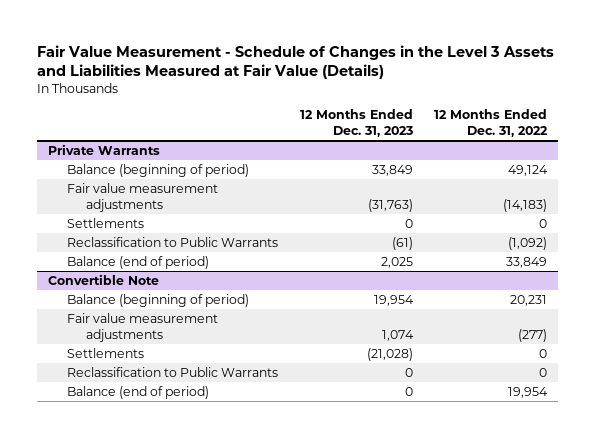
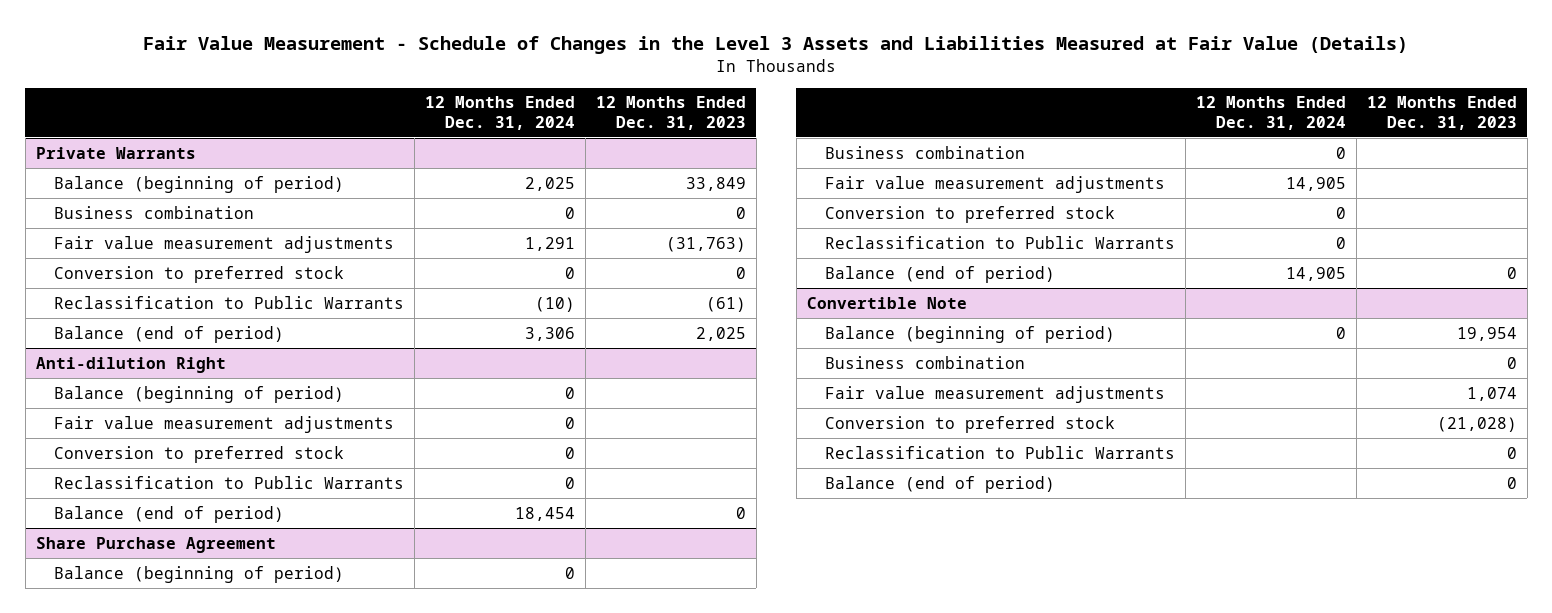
- | 12 Months Ended Dec. 31, 2023 | 12 Months Ended Dec. 31, 2022
+ | 12 Months Ended Dec. 31, 2024 | 12 Months Ended Dec. 31, 2023
@ Private Warrants
+ Business combination | 0 | 0
- Settlements | 0 | 0
+ Conversion to preferred stock | 0 | 0
+ Anti-dilution Right
+ Balance (beginning of period) | 0 |
+ Fair value measurement adjustments | 0 |
+ Conversion to preferred stock | 0 |
+ Reclassification to Public Warrants | 0 |
+ Balance (end of period) | 18,454 | 0
+ Share Purchase Agreement
+ Balance (beginning of period) | 0 |
+ Business combination | 0 |
+ Fair value measurement adjustments | 14,905 |
+ Conversion to preferred stock | 0 |
+ Reclassification to Public Warrants | 0 |
+ Balance (end of period) | 14,905 | 0
@ Convertible Note
+ Business combination | | 0
- Settlements | (21,028) | 0
+ Conversion to preferred stock | | (21,028)

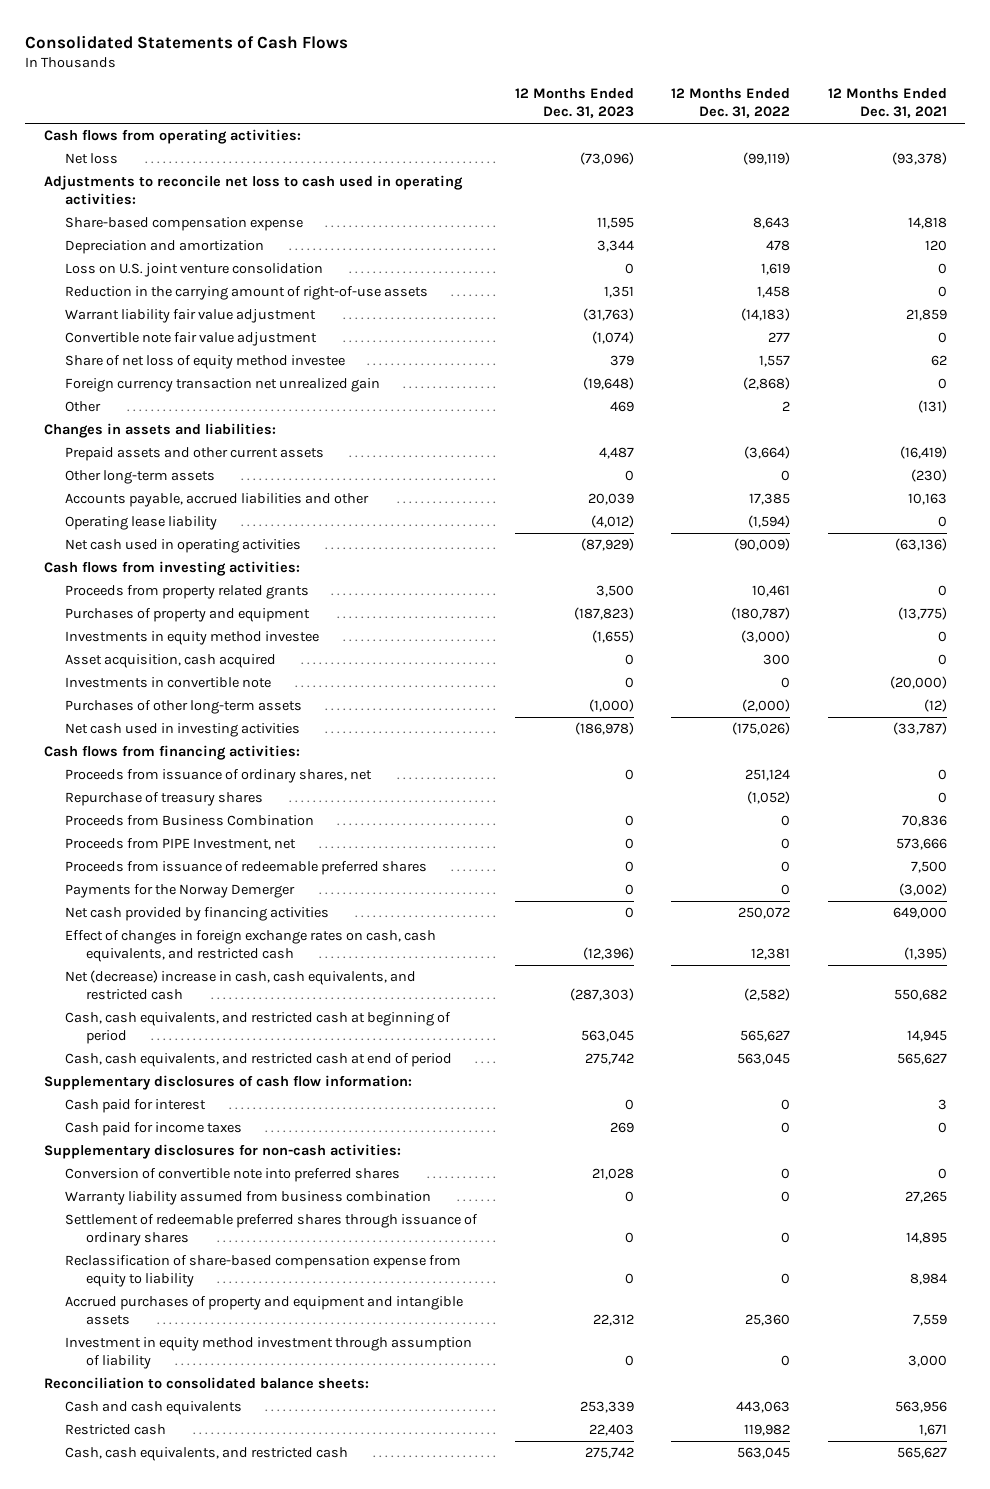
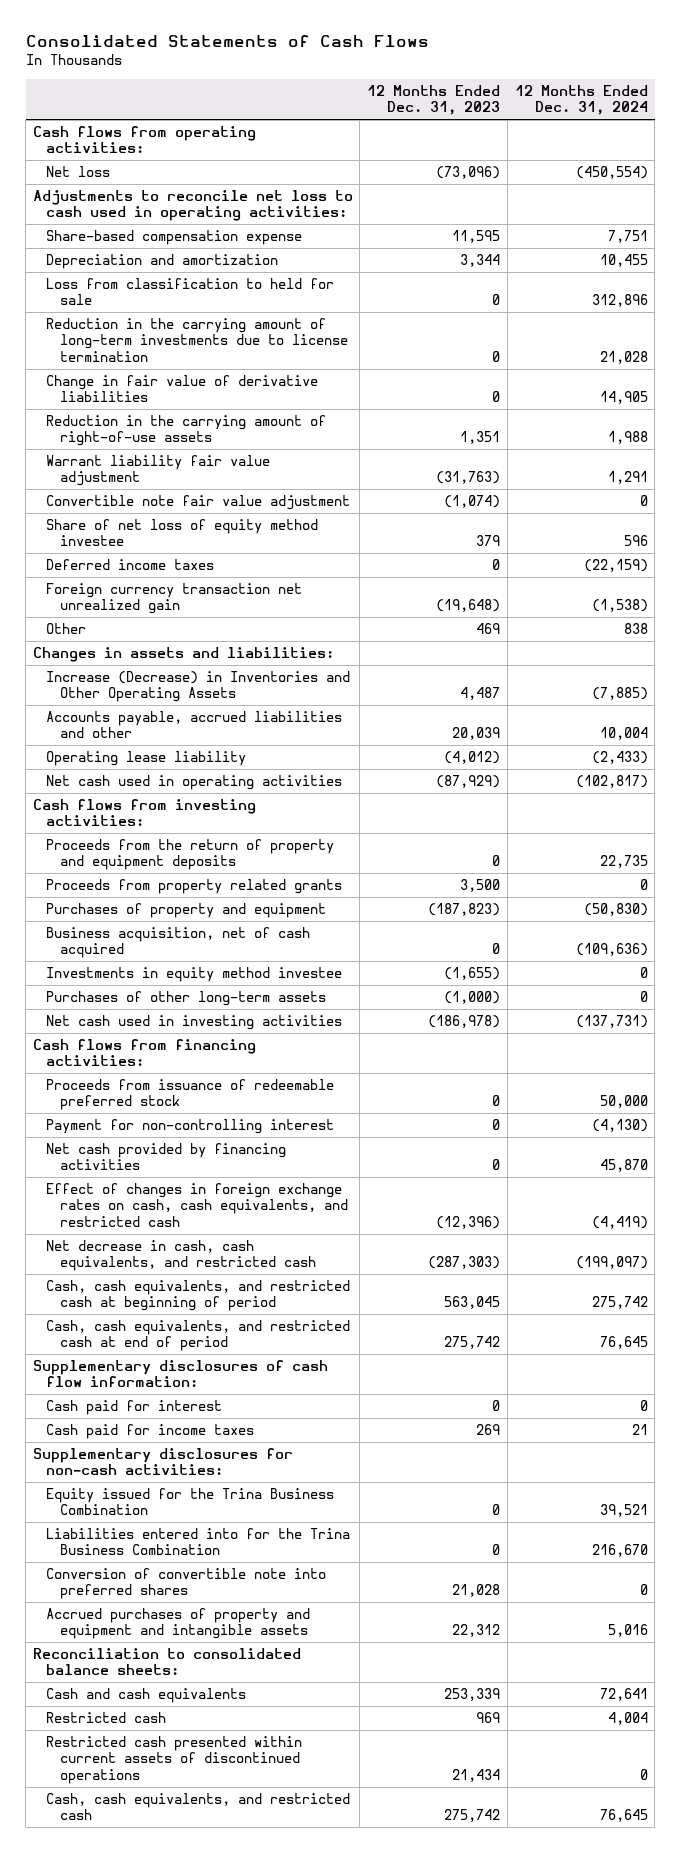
- | 12 Months Ended Dec. 31, 2023 | 12 Months Ended Dec. 31, 2022 | 12 Months Ended Dec. 31, 2021
+ | 12 Months Ended Dec. 31, 2023 | 12 Months Ended Dec. 31, 2024
- Loss on U.S. joint venture consolidation | 0 | 1,619 | 0
+ Loss from classification to held for sale | 0 | 312,896
+ Reduction in the carrying amount of long-term investments due to license termination | 0 | 21,028
+ Change in fair value of derivative liabilities | 0 | 14,905
+ Deferred income taxes | 0 | (22,159)
- Prepaid assets and other current assets | 4,487 | (3,664) | (16,419)
- Other long-term assets | 0 | 0 | (230)
+ Increase (Decrease) in Inventories and Other Operating Assets | 4,487 | (7,885)
+ Proceeds from the return of property and equipment deposits | 0 | 22,735
+ Business acquisition, net of cash acquired | 0 | (109,636)
- Asset acquisition, cash acquired | 0 | 300 | 0
- Investments in convertible note | 0 | 0 | (20,000)
- Proceeds from issuance of ordinary shares, net | 0 | 251,124 | 0
- Repurchase of treasury shares | | (1,052) | 0
- Proceeds from Business Combination | 0 | 0 | 70,836
- Proceeds from PIPE Investment, net | 0 | 0 | 573,666
- Proceeds from issuance of redeemable preferred shares | 0 | 0 | 7,500
- Payments for the Norway Demerger | 0 | 0 | (3,002)
+ Proceeds from issuance of redeemable preferred stock | 0 | 50,000
+ Payment for non-controlling interest | 0 | (4,130)
- Net (decrease) increase in cash, cash equivalents, and restricted cash | (287,303) | (2,582) | 550,682
+ Net decrease in cash, cash equivalents, and restricted cash | (287,303) | (199,097)
+ Equity issued for the Trina Business Combination | 0 | 39,521
+ Liabilities entered into for the Trina Business Combination | 0 | 216,670
- Warranty liability assumed from business combination | 0 | 0 | 27,265
- Settlement of redeemable preferred shares through issuance of ordinary shares | 0 | 0 | 14,895
- Reclassification of share-based compensation expense from equity to liability | 0 | 0 | 8,984
- Investment in equity method investment through assumption of liability | 0 | 0 | 3,000
- Restricted cash | 22,403 | 119,982 | 1,671
+ Restricted cash | 969 | 4,004
+ Restricted cash presented within current assets of discontinued operations | 21,434 | 0

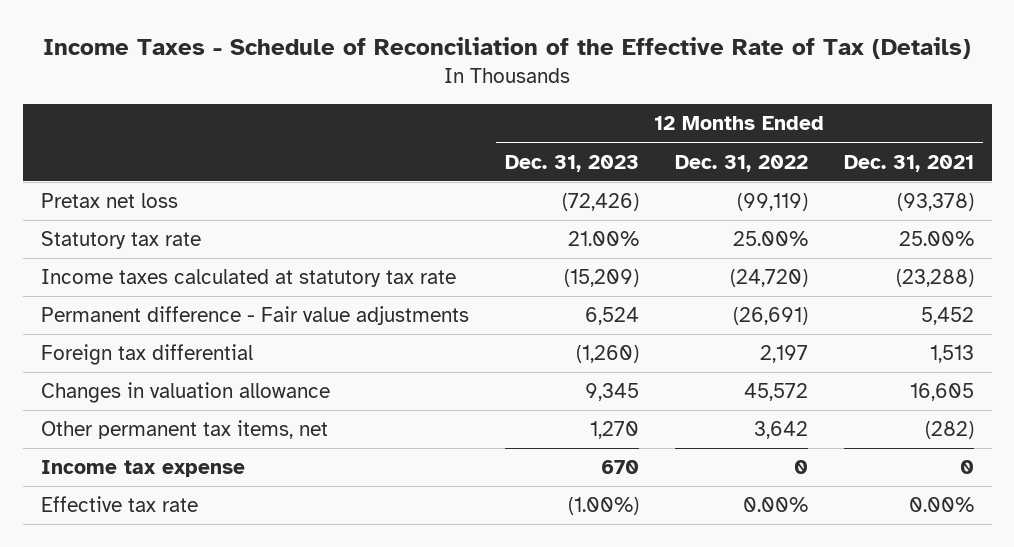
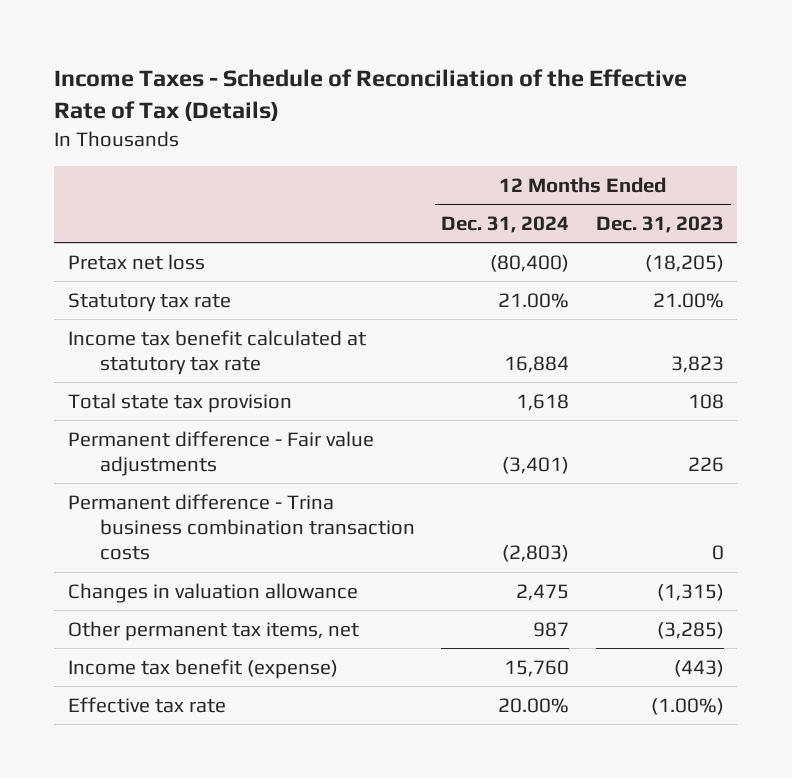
- | 12 Months Ended Dec. 31, 2023 | 12 Months Ended Dec. 31, 2022 | 12 Months Ended Dec. 31, 2021
+ | 12 Months Ended Dec. 31, 2024 | 12 Months Ended Dec. 31, 2023
- Pretax net loss | (72,426) | (99,119) | (93,378)
+ Pretax net loss | (80,400) | (18,205)
- Income taxes calculated at statutory tax rate | (15,209) | (24,720) | (23,288)
- Permanent difference - Fair value adjustments | 6,524 | (26,691) | 5,452
- Foreign tax differential | (1,260) | 2,197 | 1,513
- Changes in valuation allowance | 9,345 | 45,572 | 16,605
- Other permanent tax items, net | 1,270 | 3,642 | (282)
- Income tax expense | 670 | 0 | 0
+ Income tax benefit calculated at statutory tax rate | 16,884 | 3,823
+ Total state tax provision | 1,618 | 108
+ Permanent difference - Fair value adjustments | (3,401) | 226
+ Permanent difference - Trina business combination transaction costs | (2,803) | 0
+ Changes in valuation allowance | 2,475 | (1,315)
+ Other permanent tax items, net | 987 | (3,285)
+ Income tax benefit (expense) | 15,760 | (443)

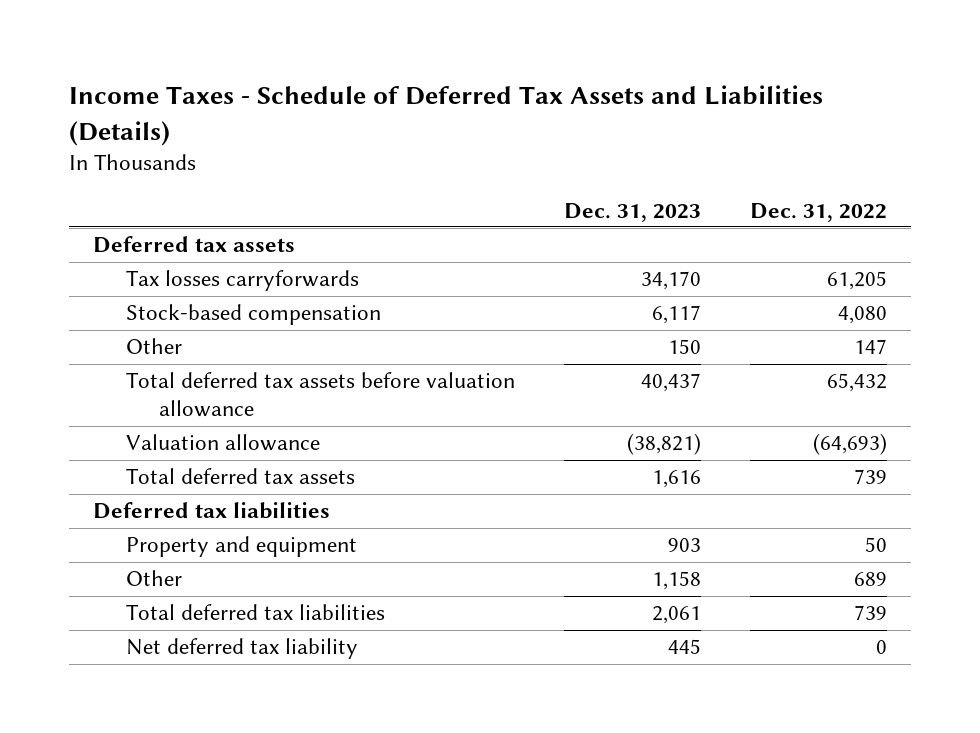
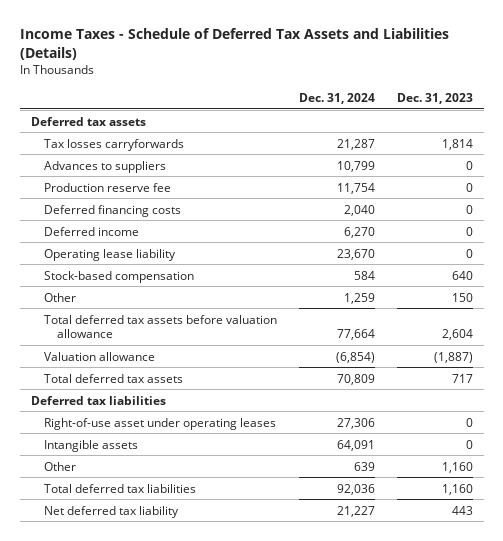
- | Dec. 31, 2023 | Dec. 31, 2022
+ | Dec. 31, 2024 | Dec. 31, 2023
- Tax losses carryforwards | 34,170 | 61,205
- Stock-based compensation | 6,117 | 4,080
+ Tax losses carryforwards | 21,287 | 1,814
+ Advances to suppliers | 10,799 | 0
+ Production reserve fee | 11,754 | 0
+ Deferred financing costs | 2,040 | 0
+ Deferred income | 6,270 | 0
+ Operating lease liability | 23,670 | 0
+ Stock-based compensation | 584 | 640
- Total deferred tax assets before valuation allowance | 40,437 | 65,432
- Valuation allowance | (38,821) | (64,693)
- Total deferred tax assets | 1,616 | 739
+ Total deferred tax assets before valuation allowance | 77,664 | 2,604
+ Valuation allowance | (6,854) | (1,887)
+ Total deferred tax assets | 70,809 | 717
- Property and equipment | 903 | 50
- Other | 1,158 | 689
- Total deferred tax liabilities | 2,061 | 739
- Net deferred tax liability | 445 | 0
+ Right-of-use asset under operating leases | 27,306 | 0
+ Intangible assets | 64,091 | 0
+ Other | 639 | 1,160
+ Total deferred tax liabilities | 92,036 | 1,160
+ Net deferred tax liability | 21,227 | 443

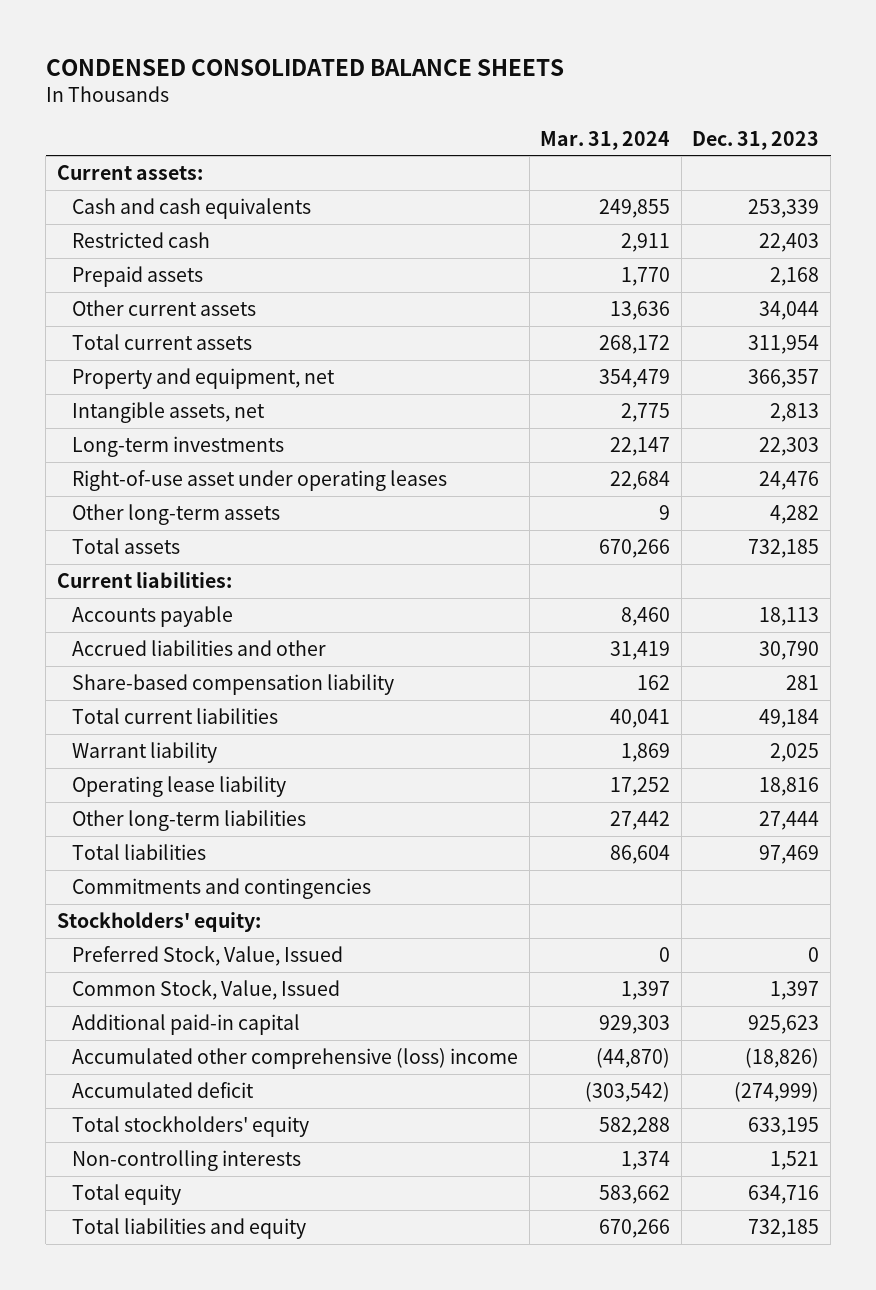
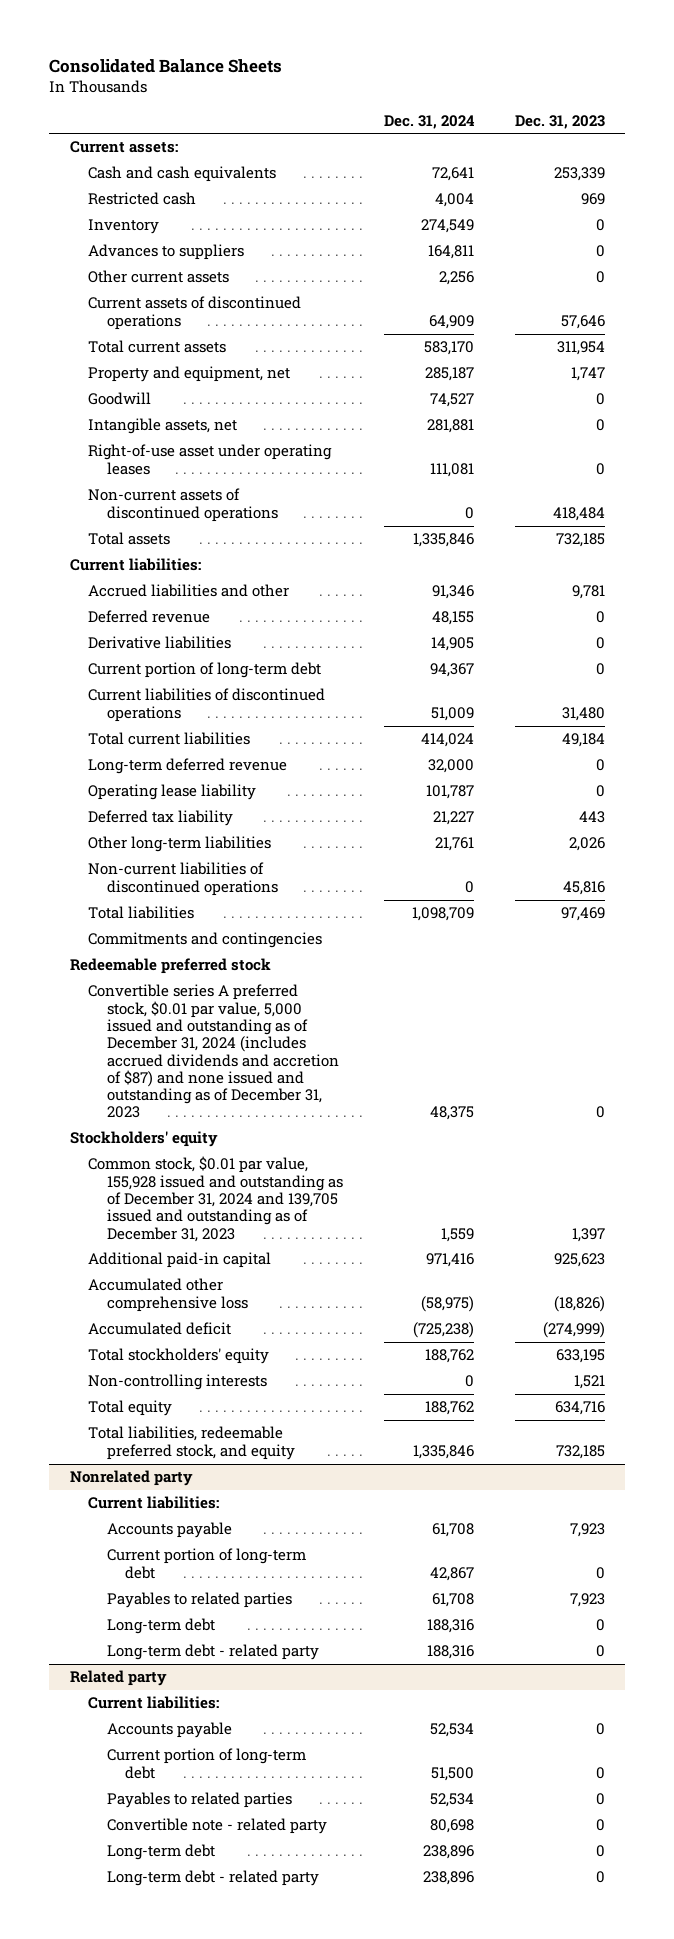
- CONDENSED CONSOLIDATED BALANCE SHEETS
+ Consolidated Balance Sheets
- | Mar. 31, 2024 | Dec. 31, 2023
+ | Dec. 31, 2024 | Dec. 31, 2023
- Restricted cash | 2,911 | 22,403
- Prepaid assets | 1,770 | 2,168
- Other current assets | 13,636 | 34,044
+ Restricted cash | 4,004 | 969
+ Inventory | 274,549 | 0
+ Advances to suppliers | 164,811 | 0
+ Other current assets | 2,256 | 0
+ Current assets of discontinued operations | 64,909 | 57,646
- Property and equipment, net | 354,479 | 366,357
- Intangible assets, net | 2,775 | 2,813
- Long-term investments | 22,147 | 22,303
- Right-of-use asset under operating leases | 22,684 | 24,476
- Other long-term assets | 9 | 4,282
+ Property and equipment, net | 285,187 | 1,747
+ Goodwill | 74,527 | 0
+ Intangible assets, net | 281,881 | 0
+ Right-of-use asset under operating leases | 111,081 | 0
+ Non-current assets of discontinued operations | 0 | 418,484
- Accounts payable | 8,460 | 18,113
- Accrued liabilities and other | 31,419 | 30,790
- Share-based compensation liability | 162 | 281
+ Accrued liabilities and other | 91,346 | 9,781
+ Deferred revenue | 48,155 | 0
+ Derivative liabilities | 14,905 | 0
+ Current portion of long-term debt | 94,367 | 0
+ Current liabilities of discontinued operations | 51,009 | 31,480
- Warrant liability | 1,869 | 2,025
- Operating lease liability | 17,252 | 18,816
- Other long-term liabilities | 27,442 | 27,444
+ Long-term deferred revenue | 32,000 | 0
+ Operating lease liability | 101,787 | 0
+ Deferred tax liability | 21,227 | 443
+ Other long-term liabilities | 21,761 | 2,026
+ Non-current liabilities of discontinued operations | 0 | 45,816
- Stockholders' equity:
- Preferred Stock, Value, Issued | 0 | 0
- Common Stock, Value, Issued | 1,397 | 1,397
+ Redeemable preferred stock
+ Convertible series A preferred stock, $0.01 par value, 5,000 issued and outstanding as of December 31, 2024 (includes accrued dividends and accretion of $87) and none issued and outstanding as of December 31, 2023 | 48,375 | 0
+ Stockholders' equity
+ Common stock, $0.01 par value, 155,928 issued and outstanding as of December 31, 2024 and 139,705 issued and outstanding as of December 31, 2023 | 1,559 | 1,397
- Accumulated other comprehensive (loss) income | (44,870) | (18,826)
+ Accumulated other comprehensive loss | (58,975) | (18,826)
- Total liabilities and equity | 670,266 | 732,185
+ Total liabilities, redeemable preferred stock, and equity | 1,335,846 | 732,185
+ Nonrelated party
+ Current liabilities:
+ Accounts payable | 61,708 | 7,923
+ Current portion of long-term debt | 42,867 | 0
+ Payables to related parties | 61,708 | 7,923
+ Long-term debt | 188,316 | 0
+ Long-term debt - related party | 188,316 | 0
+ Related party
+ Current liabilities:
+ Accounts payable | 52,534 | 0
+ Current portion of long-term debt | 51,500 | 0
+ Payables to related parties | 52,534 | 0
+ Convertible note - related party | 80,698 | 0
+ Long-term debt | 238,896 | 0
+ Long-term debt - related party | 238,896 | 0

